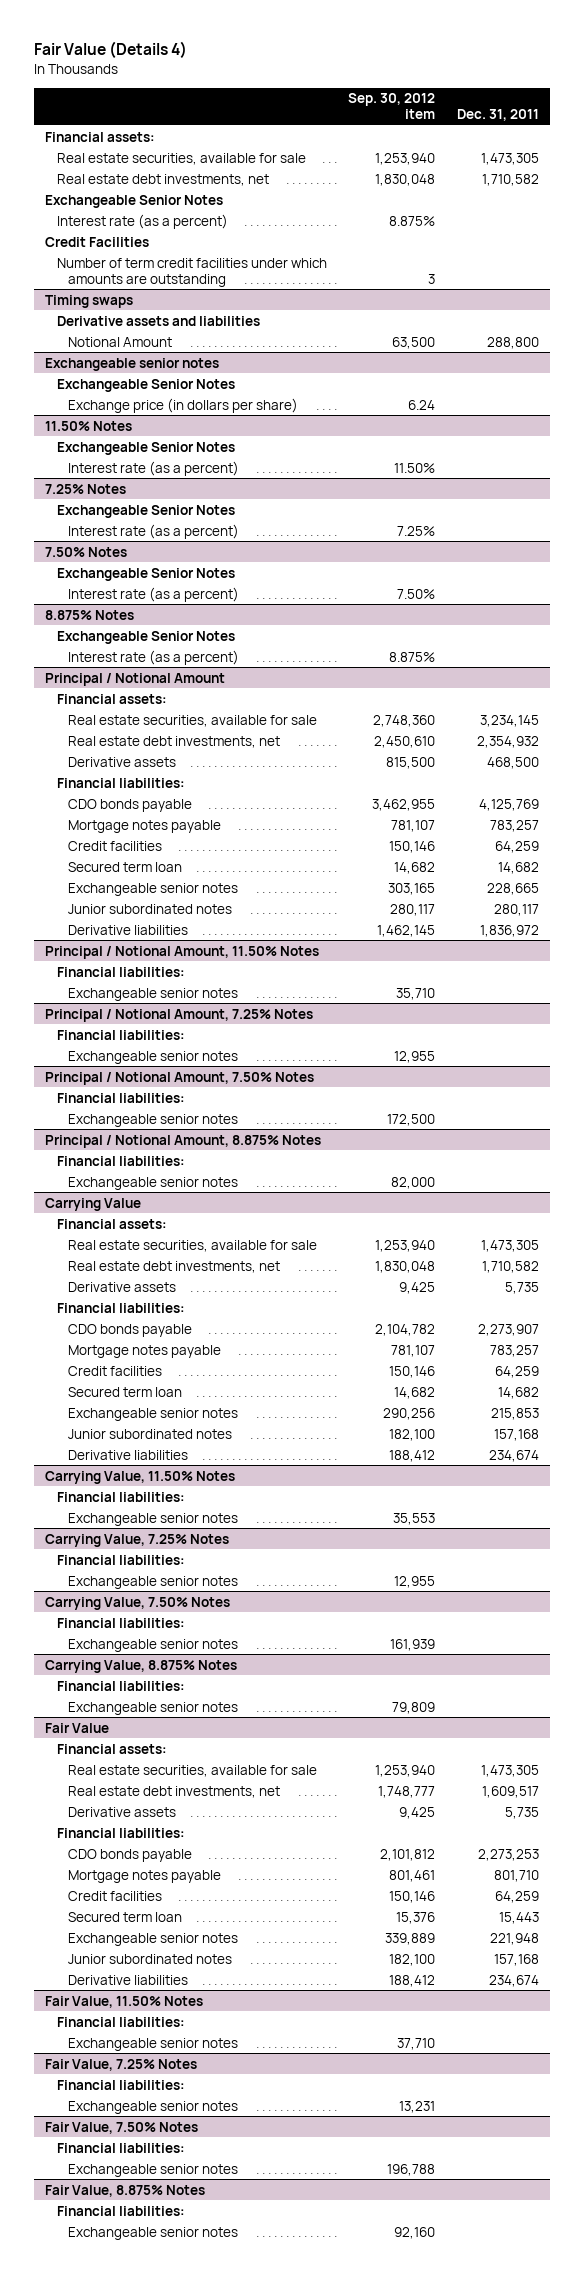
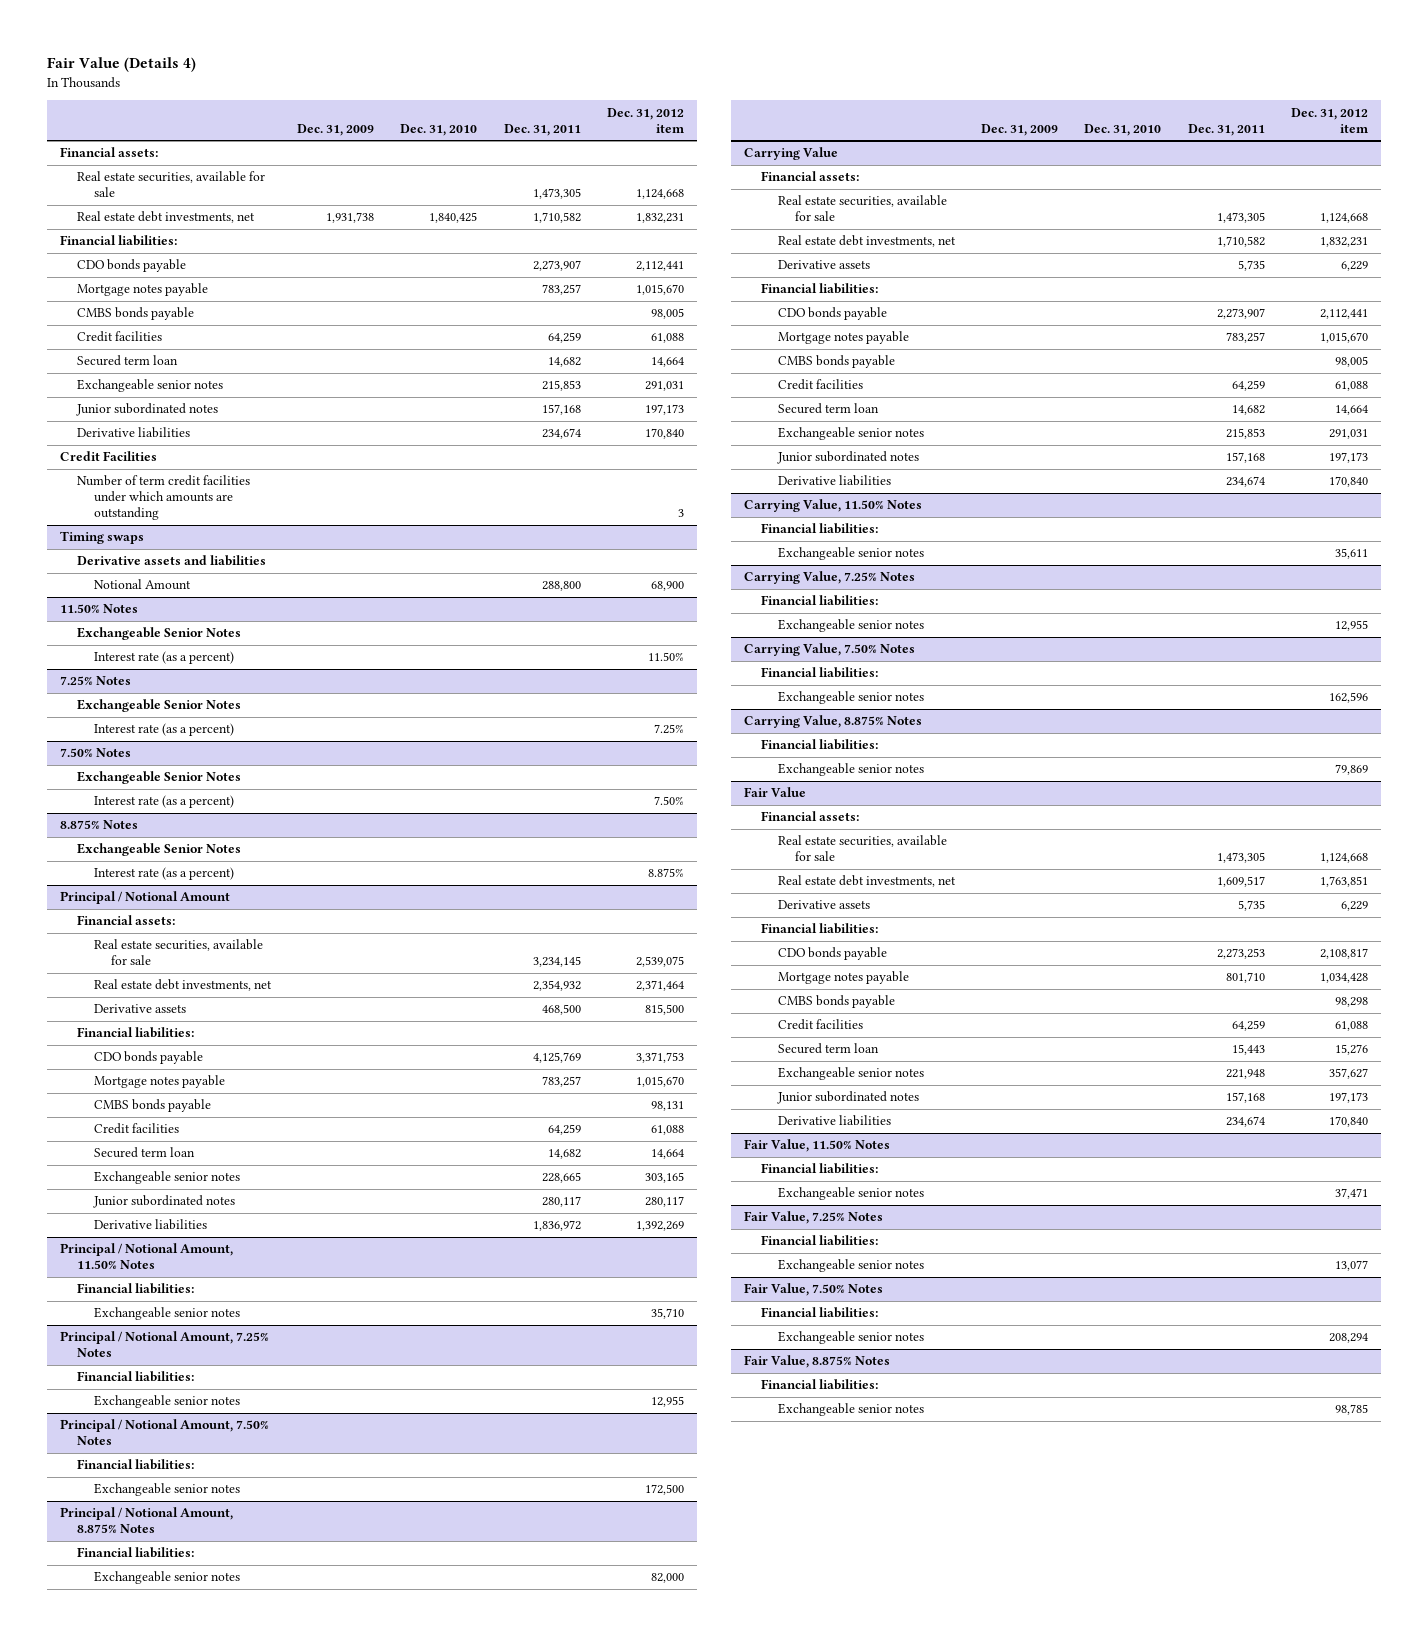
- | Sep. 30, 2012 item | Dec. 31, 2011
+ | Dec. 31, 2009 | Dec. 31, 2010 | Dec. 31, 2011 | Dec. 31, 2012 item
- Exchangeable Senior Notes
- Interest rate (as a percent) | 8.875% |
+ Financial liabilities:
+ CDO bonds payable | | | 2,273,907 | 2,112,441
+ Mortgage notes payable | | | 783,257 | 1,015,670
+ CMBS bonds payable | | | | 98,005
+ Credit facilities | | | 64,259 | 61,088
+ Secured term loan | | | 14,682 | 14,664
+ Exchangeable senior notes | | | 215,853 | 291,031
+ Junior subordinated notes | | | 157,168 | 197,173
+ Derivative liabilities | | | 234,674 | 170,840
- Exchangeable senior notes
- Exchangeable Senior Notes
- Exchange price (in dollars per share) | 6.24 |
@ Principal / Notional Amount
+ CMBS bonds payable | | | | 98,131
@ Carrying Value
+ CMBS bonds payable | | | | 98,005
@ Fair Value
+ CMBS bonds payable | | | | 98,298

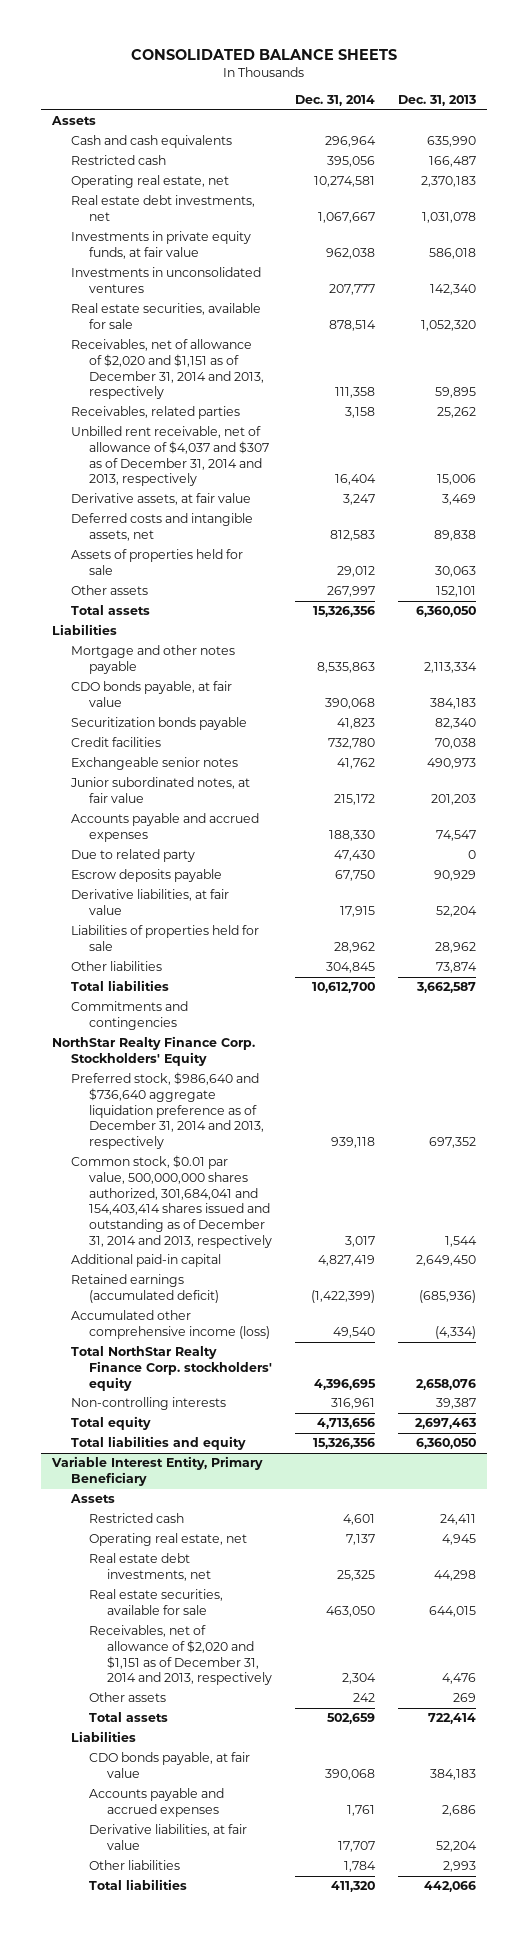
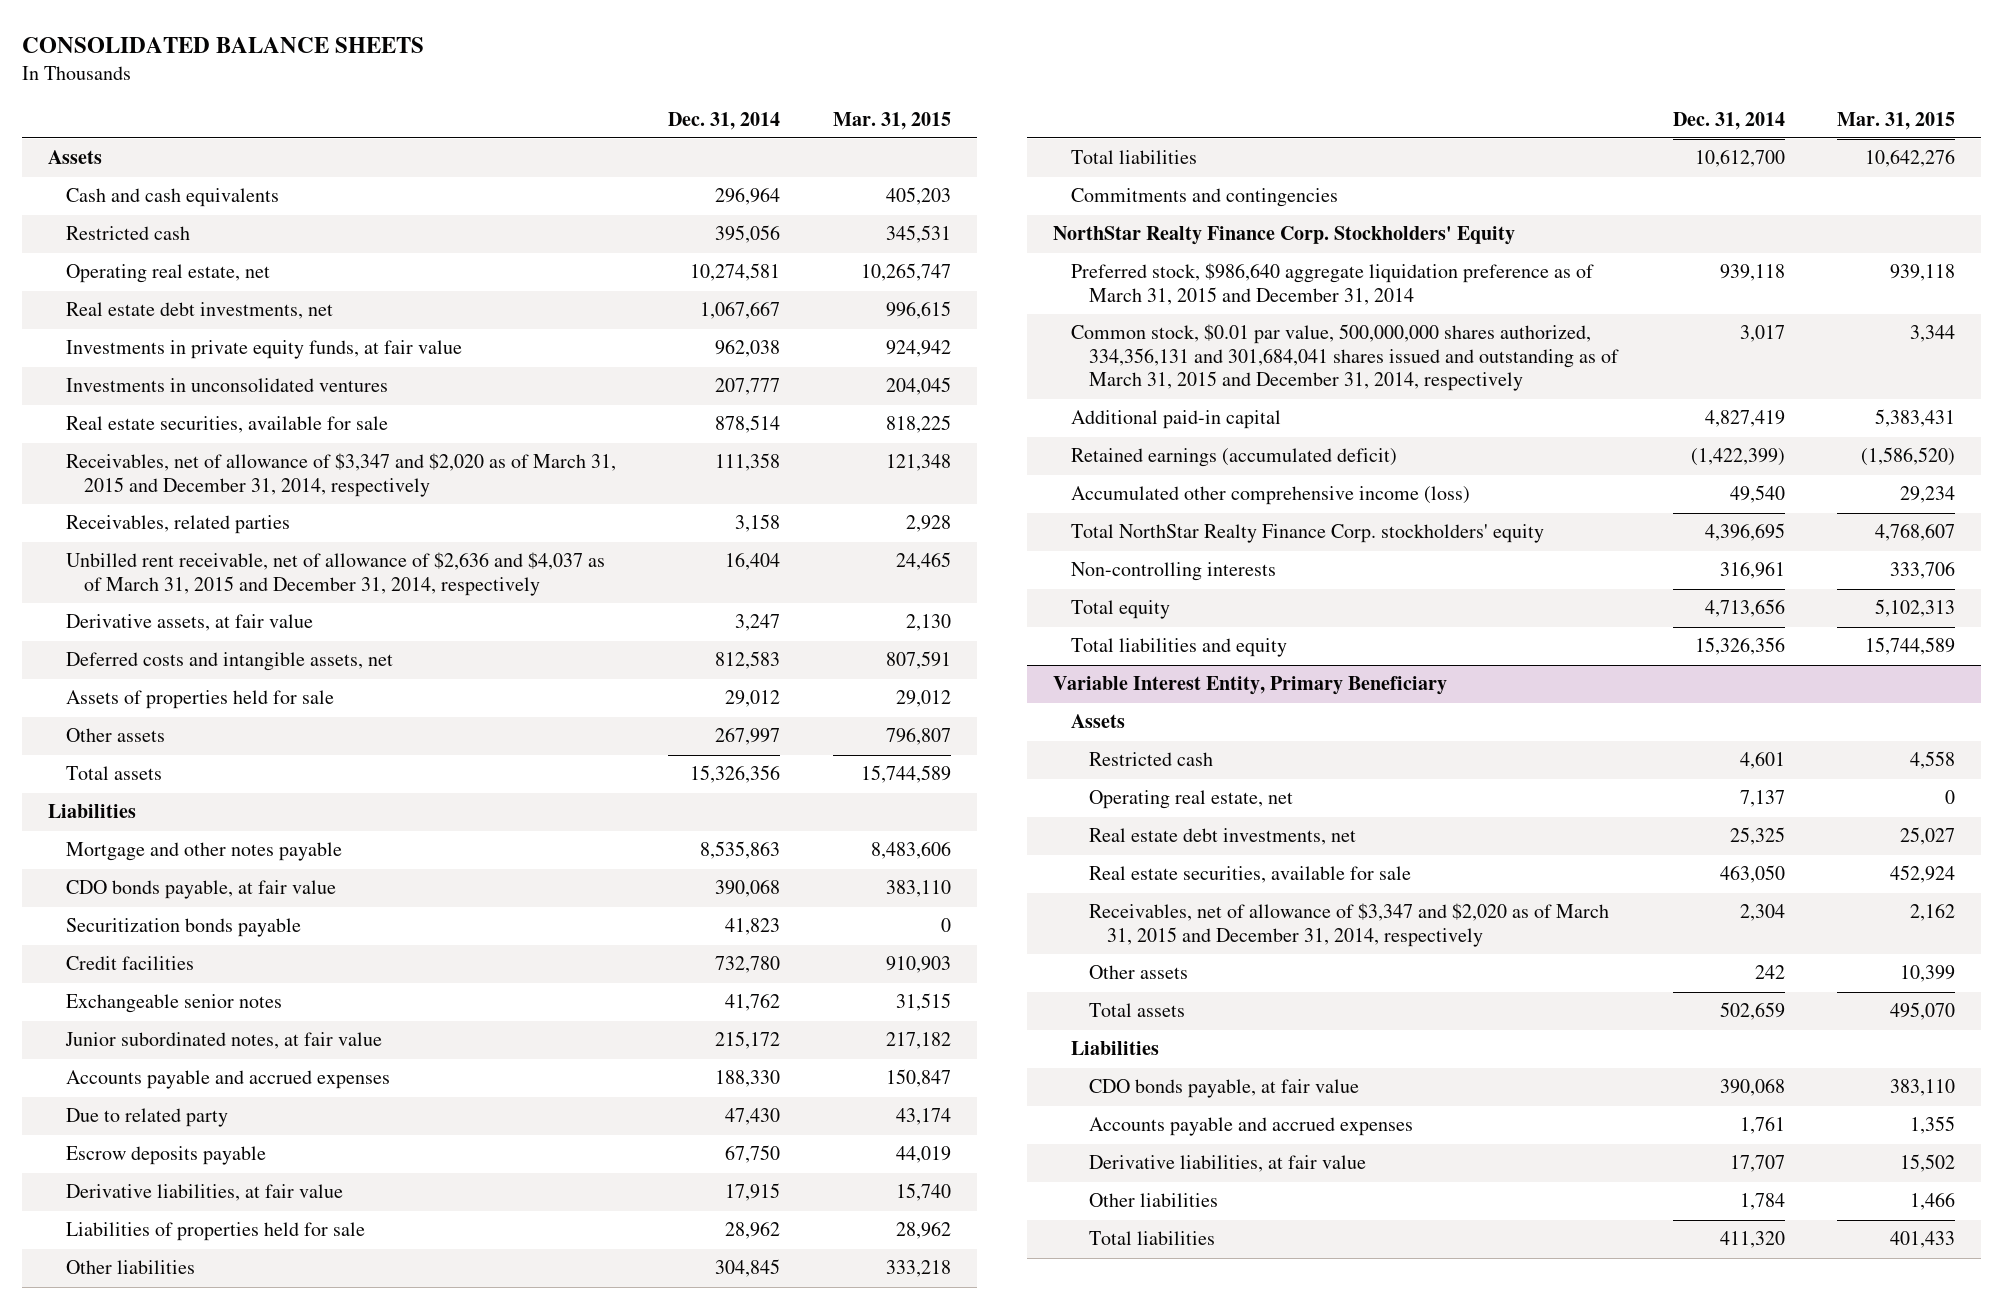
- | Dec. 31, 2014 | Dec. 31, 2013
+ | Dec. 31, 2014 | Mar. 31, 2015
- Receivables, net of allowance of $2,020 and $1,151 as of December 31, 2014 and 2013, respectively | 111,358 | 59,895
+ Receivables, net of allowance of $3,347 and $2,020 as of March 31, 2015 and December 31, 2014, respectively | 111,358 | 121,348
- Unbilled rent receivable, net of allowance of $4,037 and $307 as of December 31, 2014 and 2013, respectively | 16,404 | 15,006
+ Unbilled rent receivable, net of allowance of $2,636 and $4,037 as of March 31, 2015 and December 31, 2014, respectively | 16,404 | 24,465
- Preferred stock, $986,640 and $736,640 aggregate liquidation preference as of December 31, 2014 and 2013, respectively | 939,118 | 697,352
- Common stock, $0.01 par value, 500,000,000 shares authorized, 301,684,041 and 154,403,414 shares issued and outstanding as of December 31, 2014 and 2013, respectively | 3,017 | 1,544
+ Preferred stock, $986,640 aggregate liquidation preference as of March 31, 2015 and December 31, 2014 | 939,118 | 939,118
+ Common stock, $0.01 par value, 500,000,000 shares authorized, 334,356,131 and 301,684,041 shares issued and outstanding as of March 31, 2015 and December 31, 2014, respectively | 3,017 | 3,344
@ Variable Interest Entity, Primary Beneficiary
- Receivables, net of allowance of $2,020 and $1,151 as of December 31, 2014 and 2013, respectively | 2,304 | 4,476
+ Receivables, net of allowance of $3,347 and $2,020 as of March 31, 2015 and December 31, 2014, respectively | 2,304 | 2,162

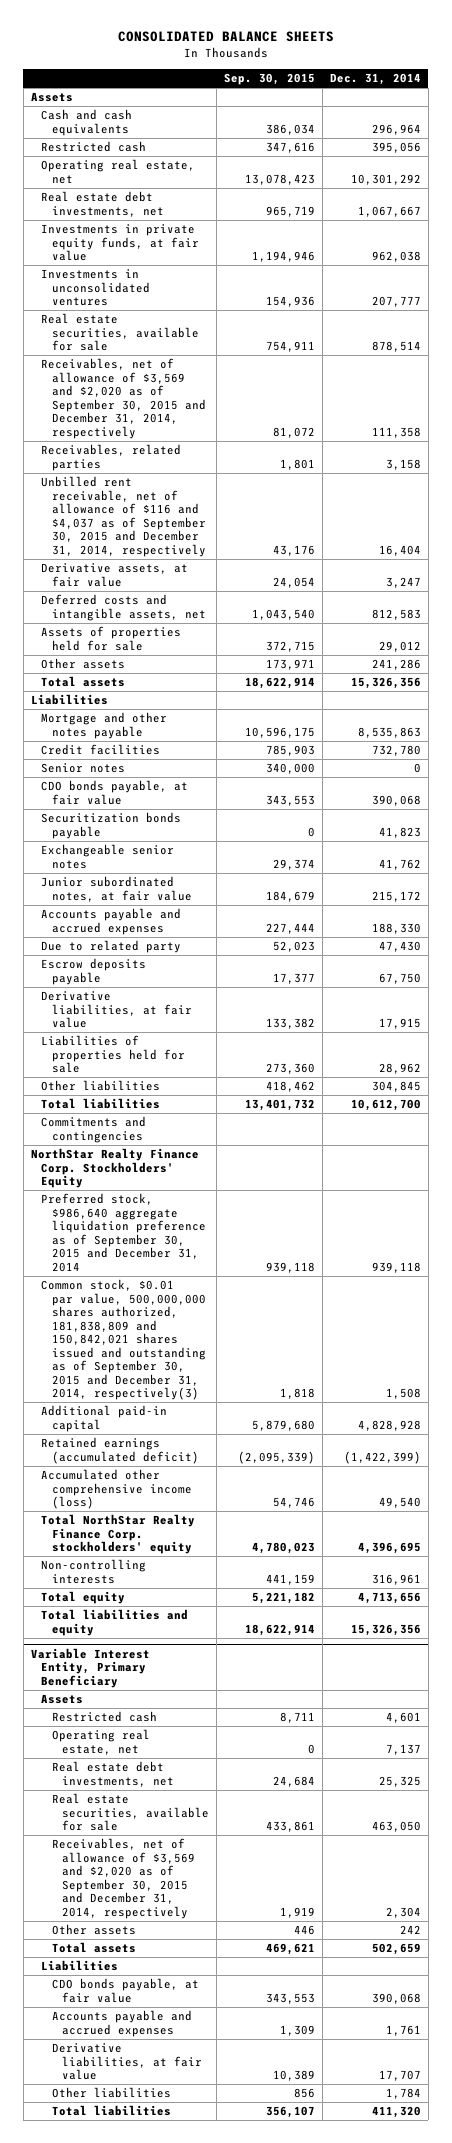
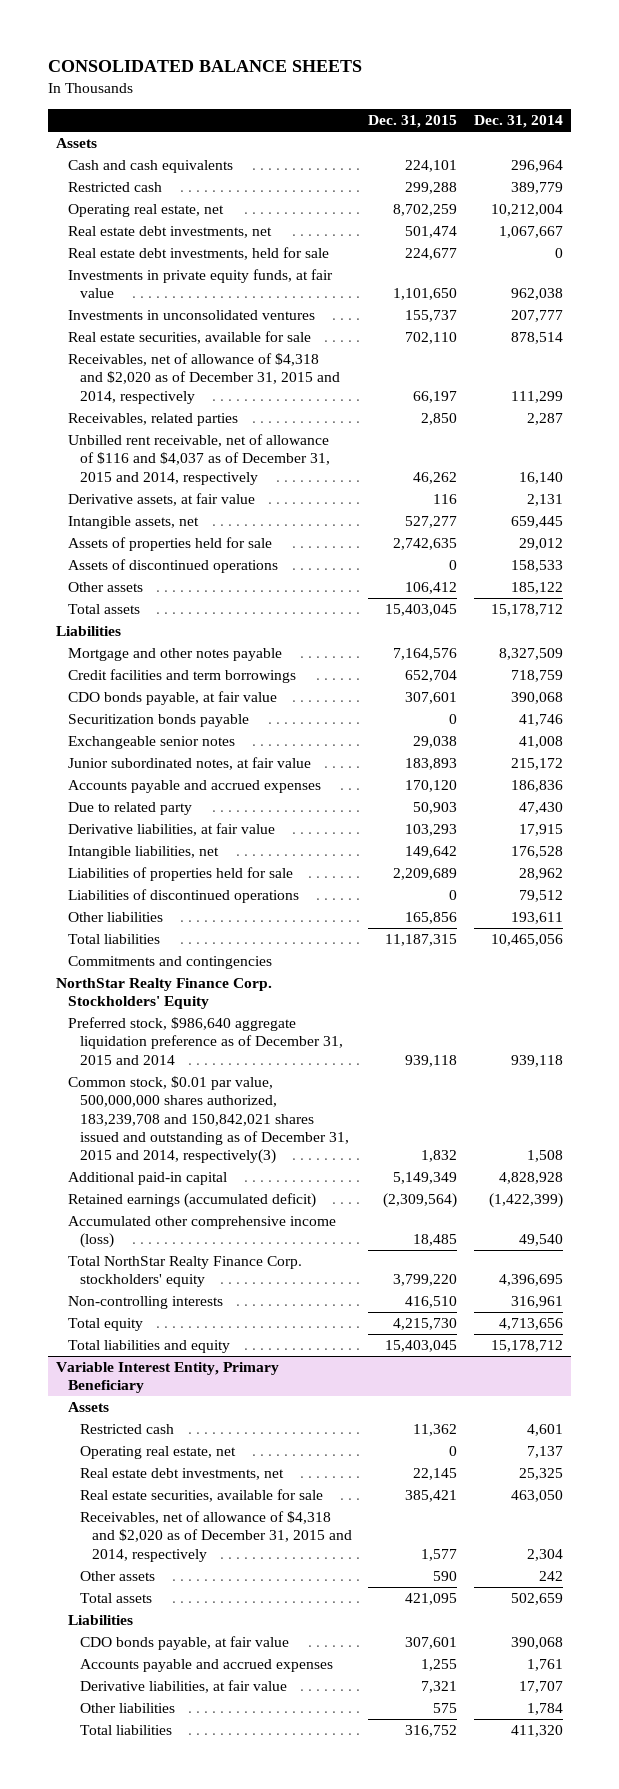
- | Sep. 30, 2015 | Dec. 31, 2014
+ | Dec. 31, 2015 | Dec. 31, 2014
- Restricted cash | 347,616 | 395,056
- Operating real estate, net | 13,078,423 | 10,301,292
+ Restricted cash | 299,288 | 389,779
+ Operating real estate, net | 8,702,259 | 10,212,004
+ Real estate debt investments, held for sale | 224,677 | 0
- Receivables, net of allowance of $3,569 and $2,020 as of September 30, 2015 and December 31, 2014, respectively | 81,072 | 111,358
- Receivables, related parties | 1,801 | 3,158
- Unbilled rent receivable, net of allowance of $116 and $4,037 as of September 30, 2015 and December 31, 2014, respectively | 43,176 | 16,404
- Derivative assets, at fair value | 24,054 | 3,247
- Deferred costs and intangible assets, net | 1,043,540 | 812,583
+ Receivables, net of allowance of $4,318 and $2,020 as of December 31, 2015 and 2014, respectively | 66,197 | 111,299
+ Receivables, related parties | 2,850 | 2,287
+ Unbilled rent receivable, net of allowance of $116 and $4,037 as of December 31, 2015 and 2014, respectively | 46,262 | 16,140
+ Derivative assets, at fair value | 116 | 2,131
+ Intangible assets, net | 527,277 | 659,445
- Other assets | 173,971 | 241,286
- Total assets | 18,622,914 | 15,326,356
+ Assets of discontinued operations | 0 | 158,533
+ Other assets | 106,412 | 185,122
+ Total assets | 15,403,045 | 15,178,712
- Mortgage and other notes payable | 10,596,175 | 8,535,863
- Credit facilities | 785,903 | 732,780
- Senior notes | 340,000 | 0
+ Mortgage and other notes payable | 7,164,576 | 8,327,509
+ Credit facilities and term borrowings | 652,704 | 718,759
- Securitization bonds payable | 0 | 41,823
- Exchangeable senior notes | 29,374 | 41,762
+ Securitization bonds payable | 0 | 41,746
+ Exchangeable senior notes | 29,038 | 41,008
- Accounts payable and accrued expenses | 227,444 | 188,330
+ Accounts payable and accrued expenses | 170,120 | 186,836
- Escrow deposits payable | 17,377 | 67,750
+ Intangible liabilities, net | 149,642 | 176,528
- Other liabilities | 418,462 | 304,845
- Total liabilities | 13,401,732 | 10,612,700
+ Liabilities of discontinued operations | 0 | 79,512
+ Other liabilities | 165,856 | 193,611
+ Total liabilities | 11,187,315 | 10,465,056
- Preferred stock, $986,640 aggregate liquidation preference as of September 30, 2015 and December 31, 2014 | 939,118 | 939,118
- Common stock, $0.01 par value, 500,000,000 shares authorized, 181,838,809 and 150,842,021 shares issued and outstanding as of September 30, 2015 and December 31, 2014, respectively(3) | 1,818 | 1,508
+ Preferred stock, $986,640 aggregate liquidation preference as of December 31, 2015 and 2014 | 939,118 | 939,118
+ Common stock, $0.01 par value, 500,000,000 shares authorized, 183,239,708 and 150,842,021 shares issued and outstanding as of December 31, 2015 and 2014, respectively(3) | 1,832 | 1,508
- Total liabilities and equity | 18,622,914 | 15,326,356
+ Total liabilities and equity | 15,403,045 | 15,178,712
@ Variable Interest Entity, Primary Beneficiary
- Receivables, net of allowance of $3,569 and $2,020 as of September 30, 2015 and December 31, 2014, respectively | 1,919 | 2,304
+ Receivables, net of allowance of $4,318 and $2,020 as of December 31, 2015 and 2014, respectively | 1,577 | 2,304

